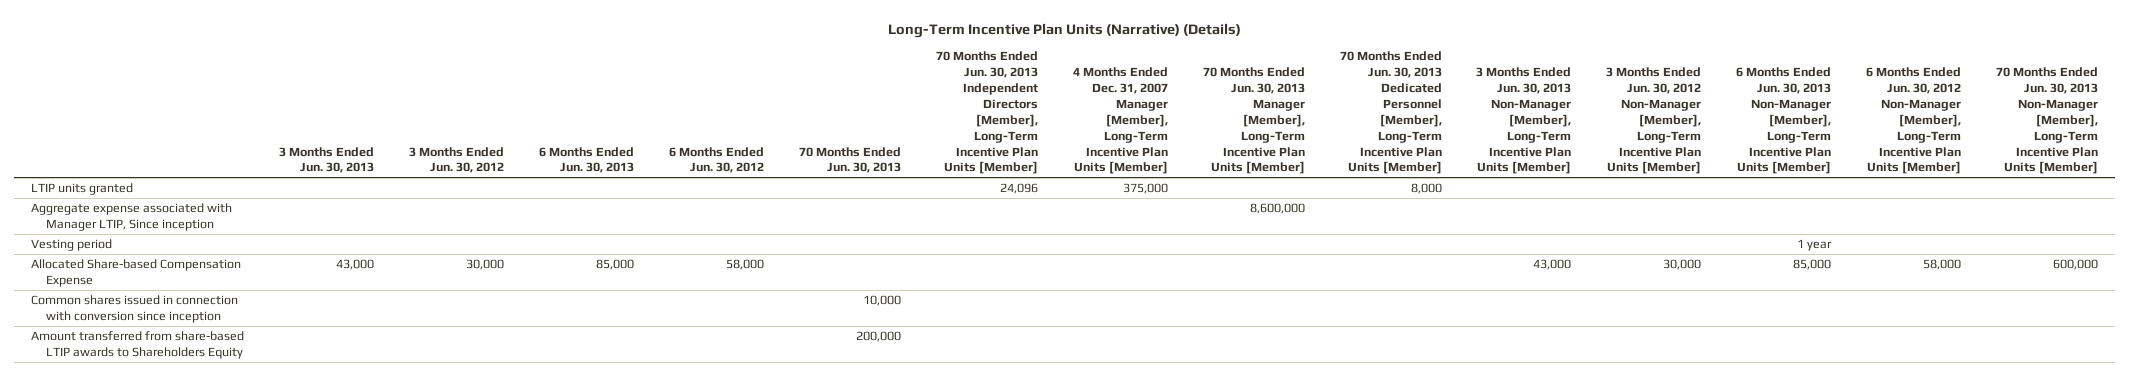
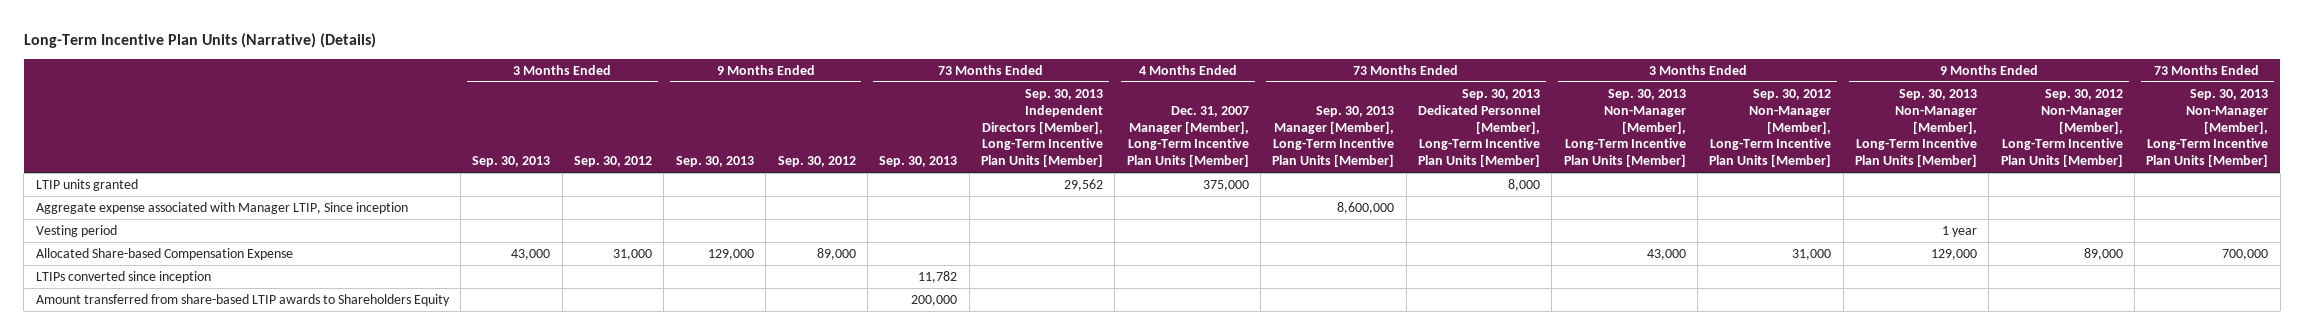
- | 3 Months Ended Jun. 30, 2013 | 3 Months Ended Jun. 30, 2012 | 6 Months Ended Jun. 30, 2013 | 6 Months Ended Jun. 30, 2012 | 70 Months Ended Jun. 30, 2013 | 70 Months Ended Jun. 30, 2013 Independent Directors [Member], Long-Term Incentive Plan Units [Member] | 4 Months Ended Dec. 31, 2007 Manager [Member], Long-Term Incentive Plan Units [Member] | 70 Months Ended Jun. 30, 2013 Manager [Member], Long-Term Incentive Plan Units [Member] | 70 Months Ended Jun. 30, 2013 Dedicated Personnel [Member], Long-Term Incentive Plan Units [Member] | 3 Months Ended Jun. 30, 2013 Non-Manager [Member], Long-Term Incentive Plan Units [Member] | 3 Months Ended Jun. 30, 2012 Non-Manager [Member], Long-Term Incentive Plan Units [Member] | 6 Months Ended Jun. 30, 2013 Non-Manager [Member], Long-Term Incentive Plan Units [Member] | 6 Months Ended Jun. 30, 2012 Non-Manager [Member], Long-Term Incentive Plan Units [Member] | 70 Months Ended Jun. 30, 2013 Non-Manager [Member], Long-Term Incentive Plan Units [Member]
+ | 3 Months Ended Sep. 30, 2013 | 3 Months Ended Sep. 30, 2012 | 9 Months Ended Sep. 30, 2013 | 9 Months Ended Sep. 30, 2012 | 73 Months Ended Sep. 30, 2013 | 73 Months Ended Sep. 30, 2013 Independent Directors [Member], Long-Term Incentive Plan Units [Member] | 4 Months Ended Dec. 31, 2007 Manager [Member], Long-Term Incentive Plan Units [Member] | 73 Months Ended Sep. 30, 2013 Manager [Member], Long-Term Incentive Plan Units [Member] | 73 Months Ended Sep. 30, 2013 Dedicated Personnel [Member], Long-Term Incentive Plan Units [Member] | 3 Months Ended Sep. 30, 2013 Non-Manager [Member], Long-Term Incentive Plan Units [Member] | 3 Months Ended Sep. 30, 2012 Non-Manager [Member], Long-Term Incentive Plan Units [Member] | 9 Months Ended Sep. 30, 2013 Non-Manager [Member], Long-Term Incentive Plan Units [Member] | 9 Months Ended Sep. 30, 2012 Non-Manager [Member], Long-Term Incentive Plan Units [Member] | 73 Months Ended Sep. 30, 2013 Non-Manager [Member], Long-Term Incentive Plan Units [Member]
- Common shares issued in connection with conversion since inception | | | | | 10,000 | | | | | | | | |
+ LTIPs converted since inception | | | | | 11,782 | | | | | | | | |

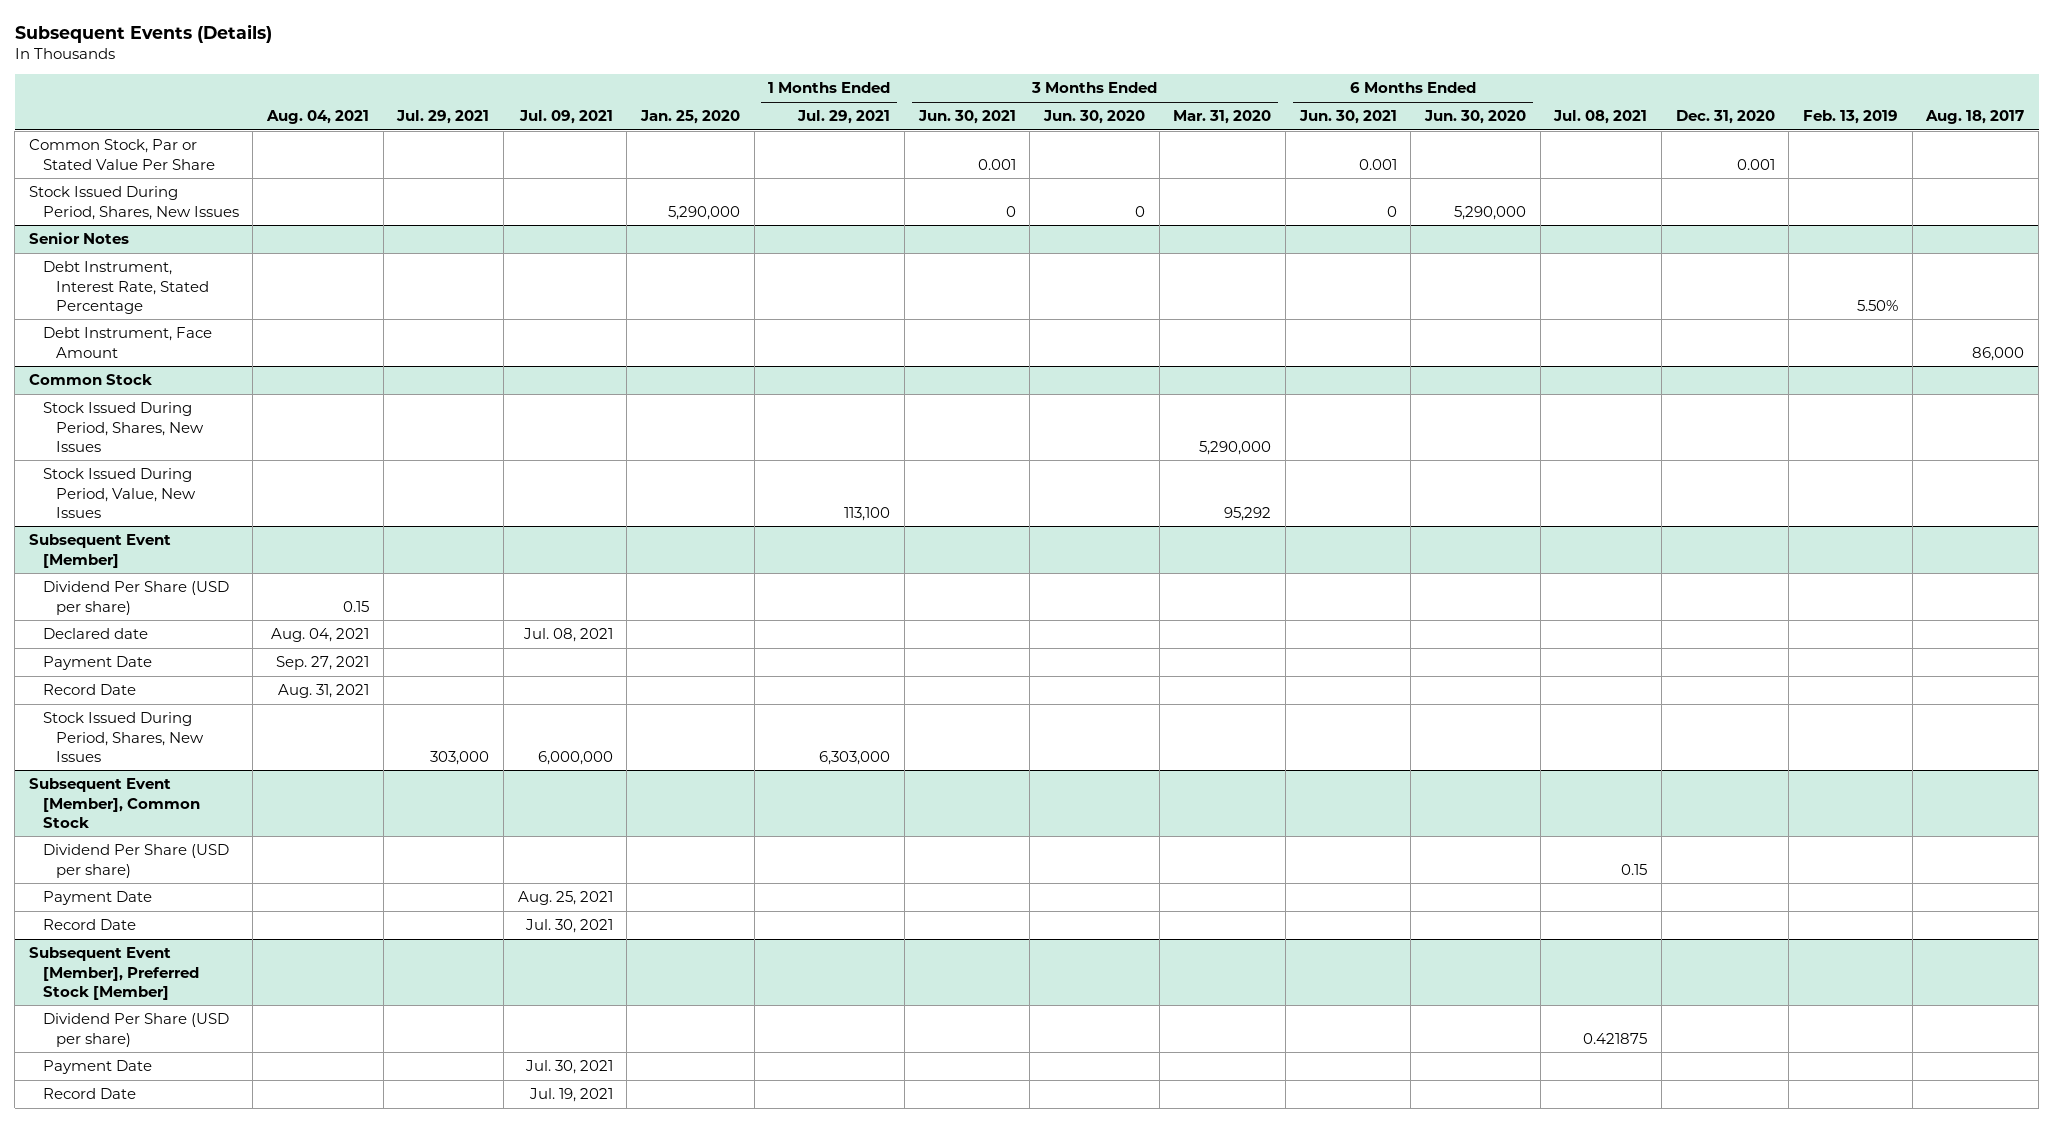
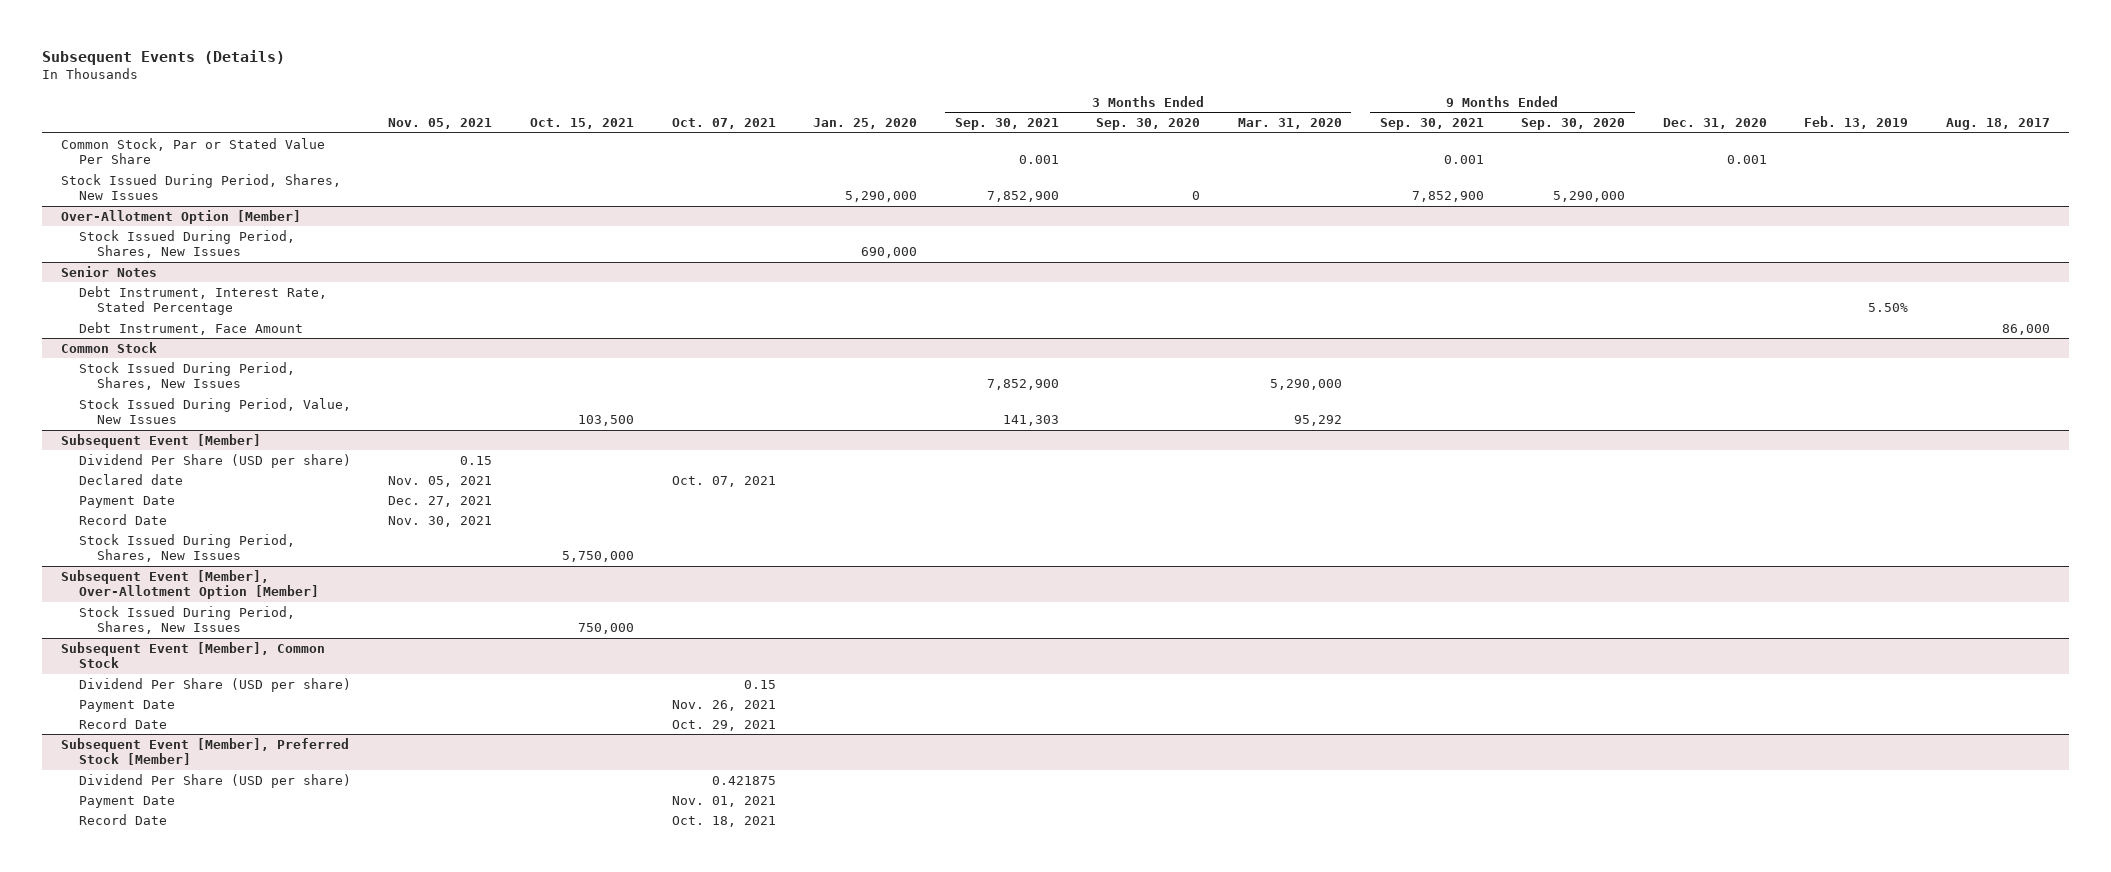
- | Aug. 04, 2021 | Jul. 29, 2021 | Jul. 09, 2021 | Jan. 25, 2020 | 1 Months Ended Jul. 29, 2021 | 3 Months Ended Jun. 30, 2021 | 3 Months Ended Jun. 30, 2020 | 3 Months Ended Mar. 31, 2020 | 6 Months Ended Jun. 30, 2021 | 6 Months Ended Jun. 30, 2020 | Jul. 08, 2021 | Dec. 31, 2020 | Feb. 13, 2019 | Aug. 18, 2017
+ | Nov. 05, 2021 | Oct. 15, 2021 | Oct. 07, 2021 | Jan. 25, 2020 | 3 Months Ended Sep. 30, 2021 | 3 Months Ended Sep. 30, 2020 | 3 Months Ended Mar. 31, 2020 | 9 Months Ended Sep. 30, 2021 | 9 Months Ended Sep. 30, 2020 | Dec. 31, 2020 | Feb. 13, 2019 | Aug. 18, 2017
+ Over-Allotment Option [Member]
+ Stock Issued During Period, Shares, New Issues | | | | 690,000 | | | | | | | |
+ Subsequent Event [Member], Over-Allotment Option [Member]
+ Stock Issued During Period, Shares, New Issues | | 750,000 | | | | | | | | | |

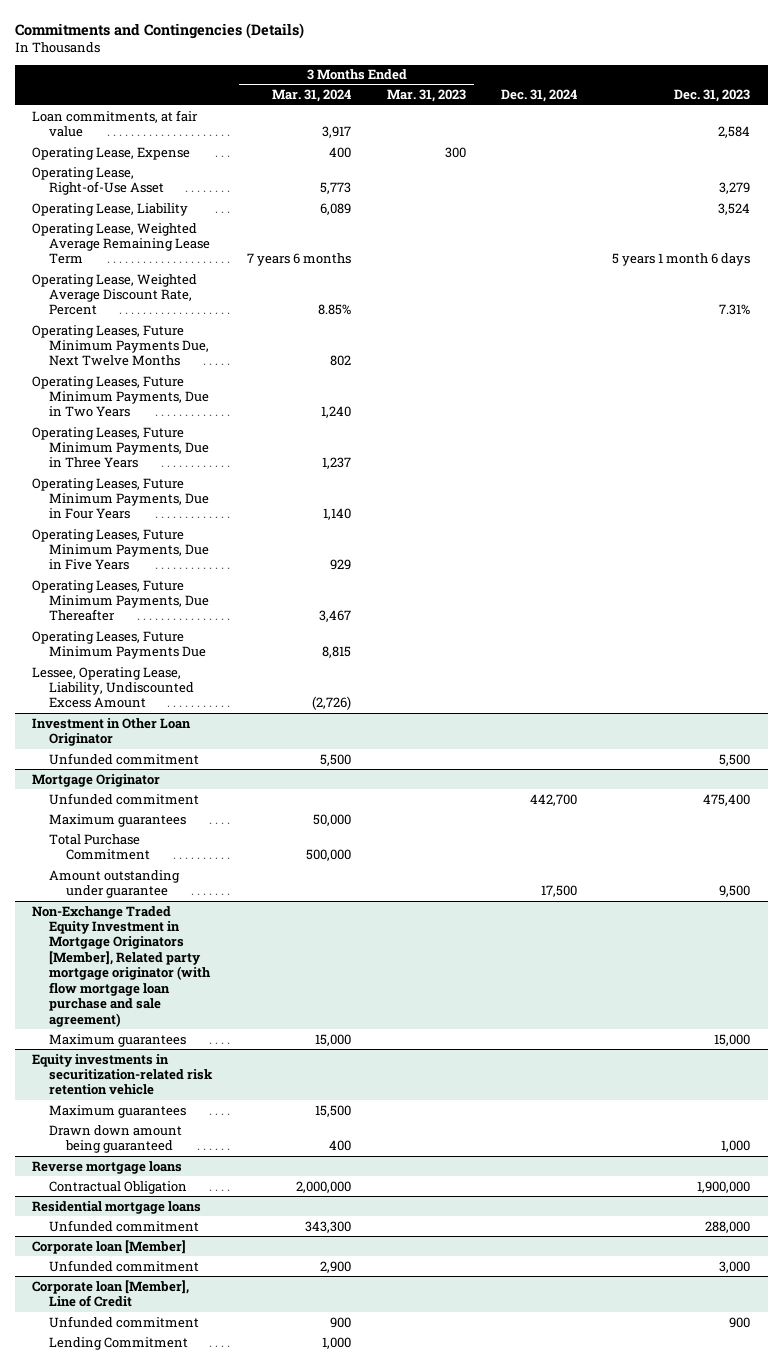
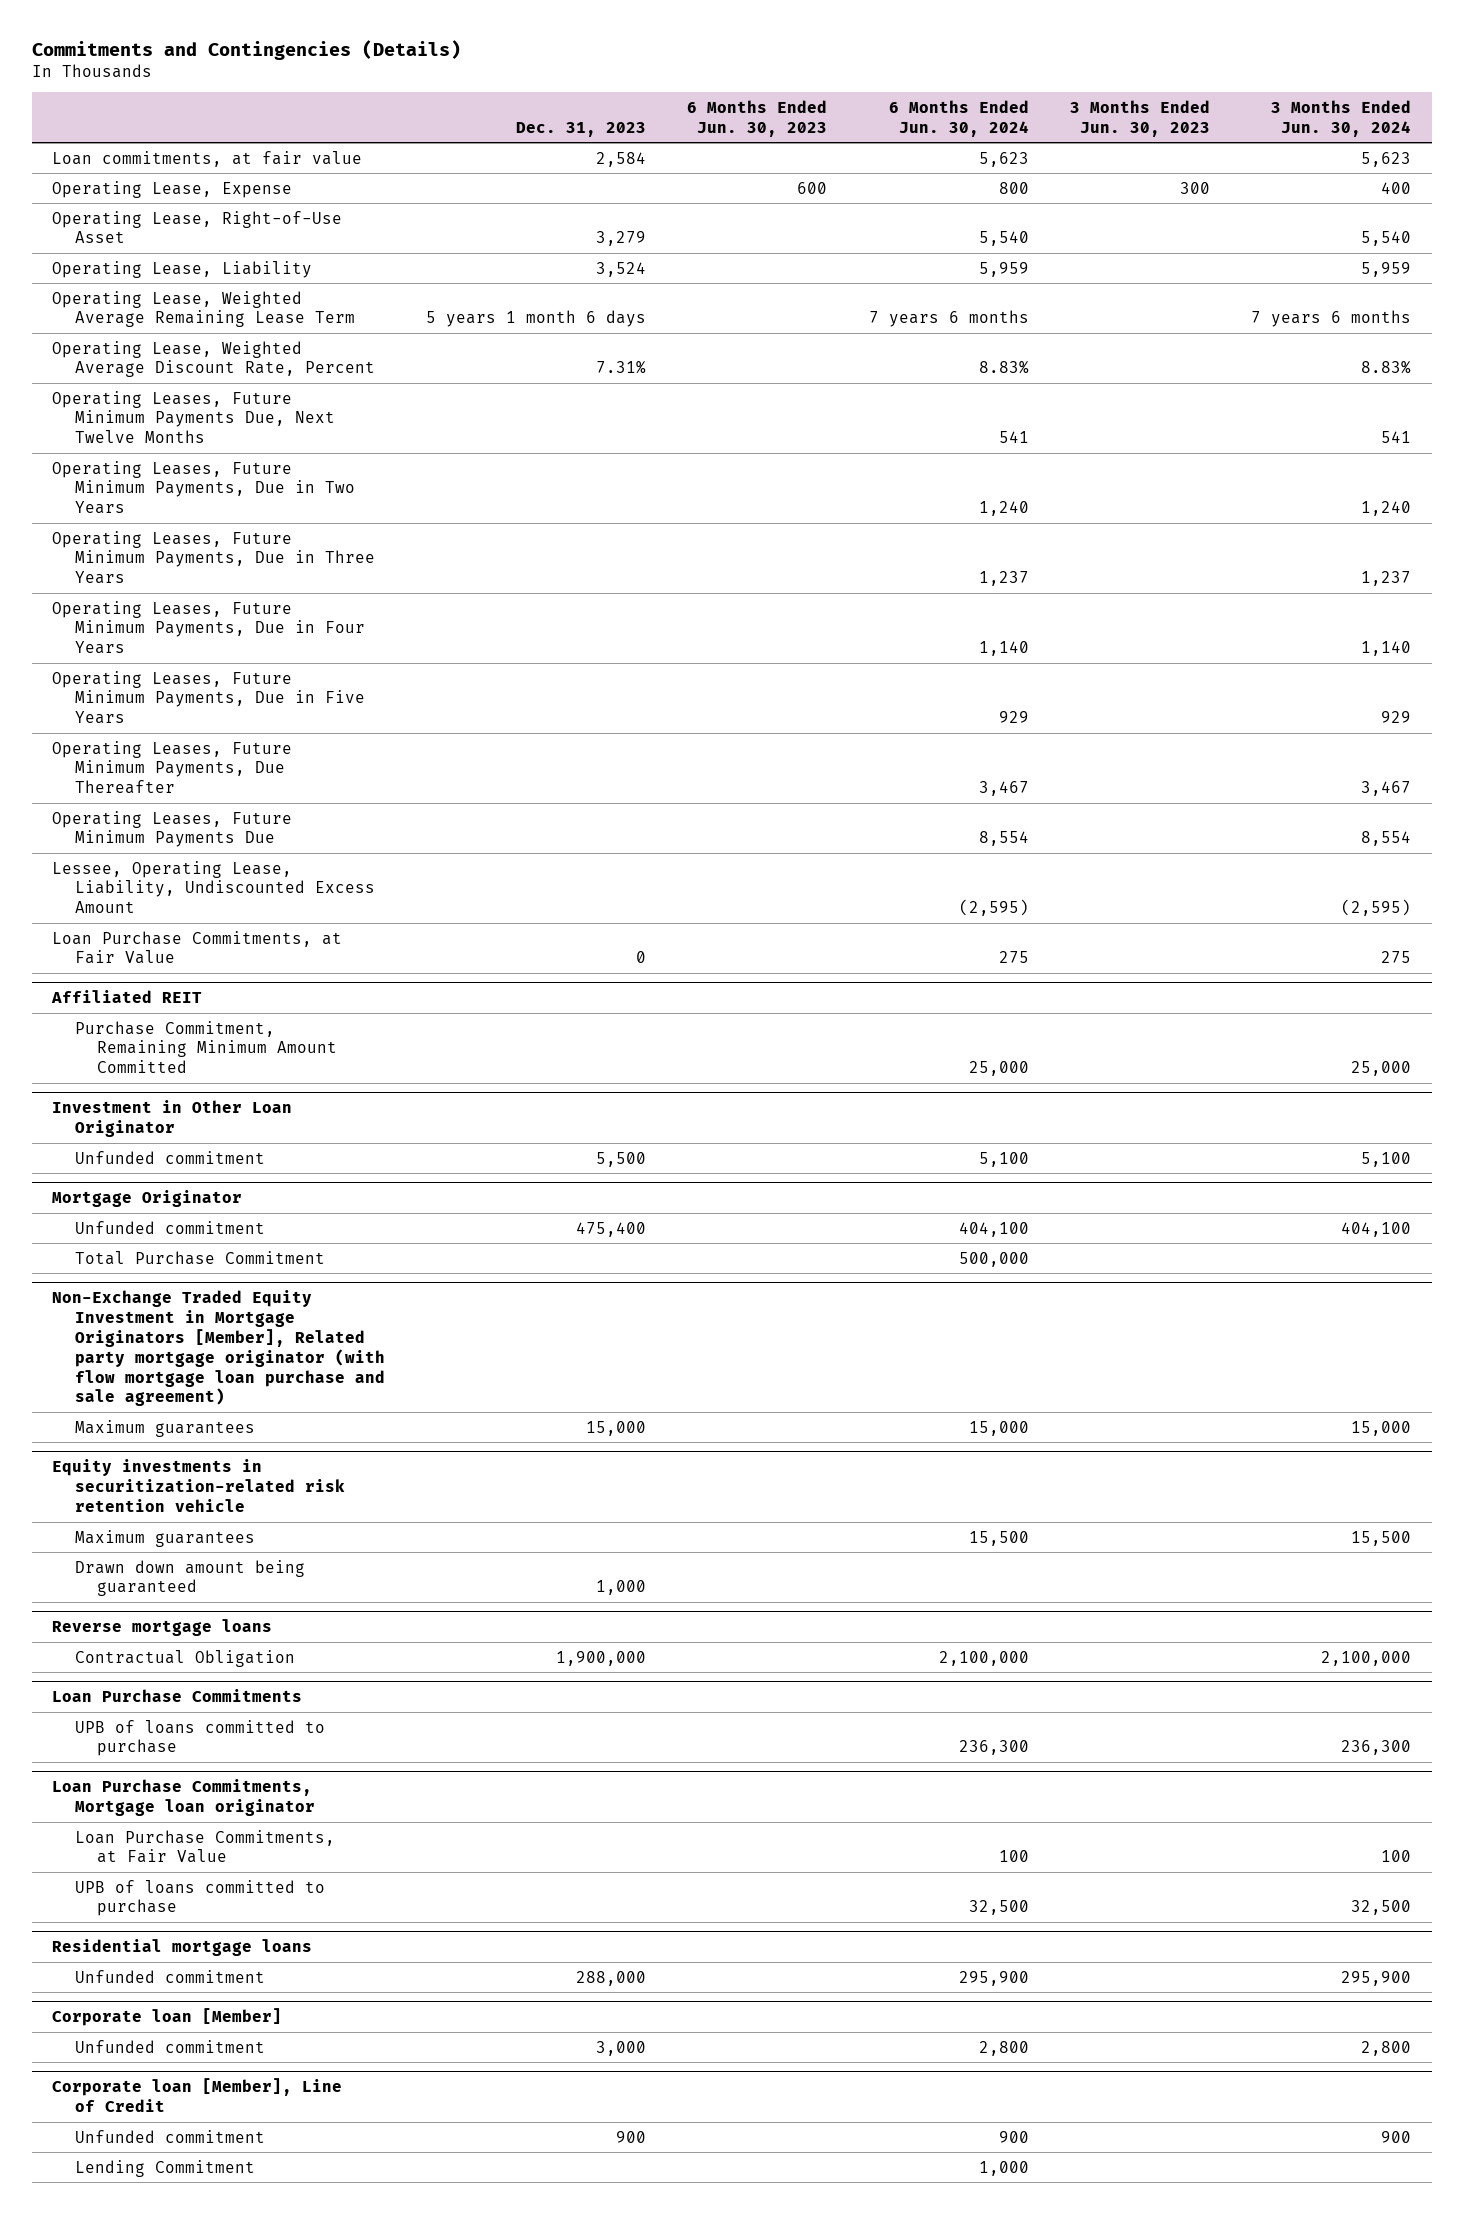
- | 3 Months Ended Mar. 31, 2024 | 3 Months Ended Mar. 31, 2023 | Dec. 31, 2024 | Dec. 31, 2023
+ | Dec. 31, 2023 | 6 Months Ended Jun. 30, 2023 | 6 Months Ended Jun. 30, 2024 | 3 Months Ended Jun. 30, 2023 | 3 Months Ended Jun. 30, 2024
+ Loan Purchase Commitments, at Fair Value | 0 | | 275 | | 275
+ Affiliated REIT
+ Purchase Commitment, Remaining Minimum Amount Committed | | | 25,000 | | 25,000
@ Mortgage Originator
- Maximum guarantees | 50,000 | | |
- Amount outstanding under guarantee | | | 17,500 | 9,500
+ Loan Purchase Commitments
+ UPB of loans committed to purchase | | | 236,300 | | 236,300
+ Loan Purchase Commitments, Mortgage loan originator
+ Loan Purchase Commitments, at Fair Value | | | 100 | | 100
+ UPB of loans committed to purchase | | | 32,500 | | 32,500

